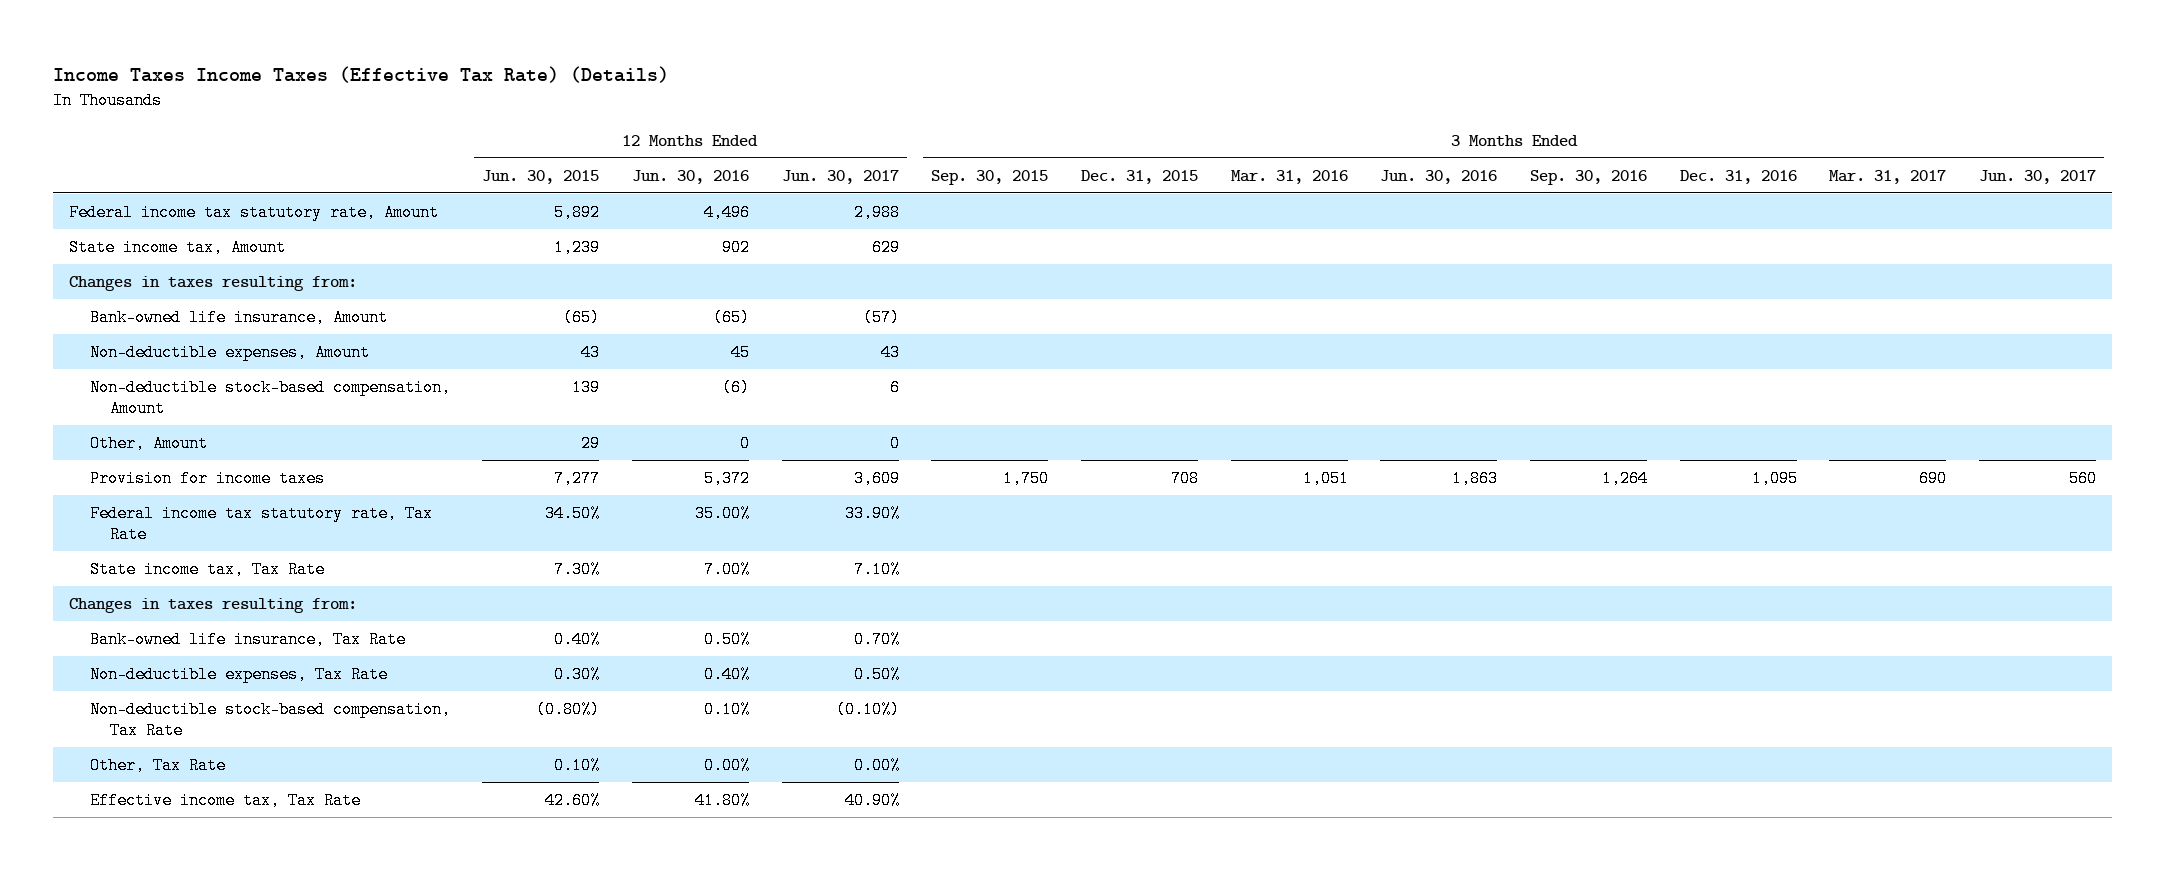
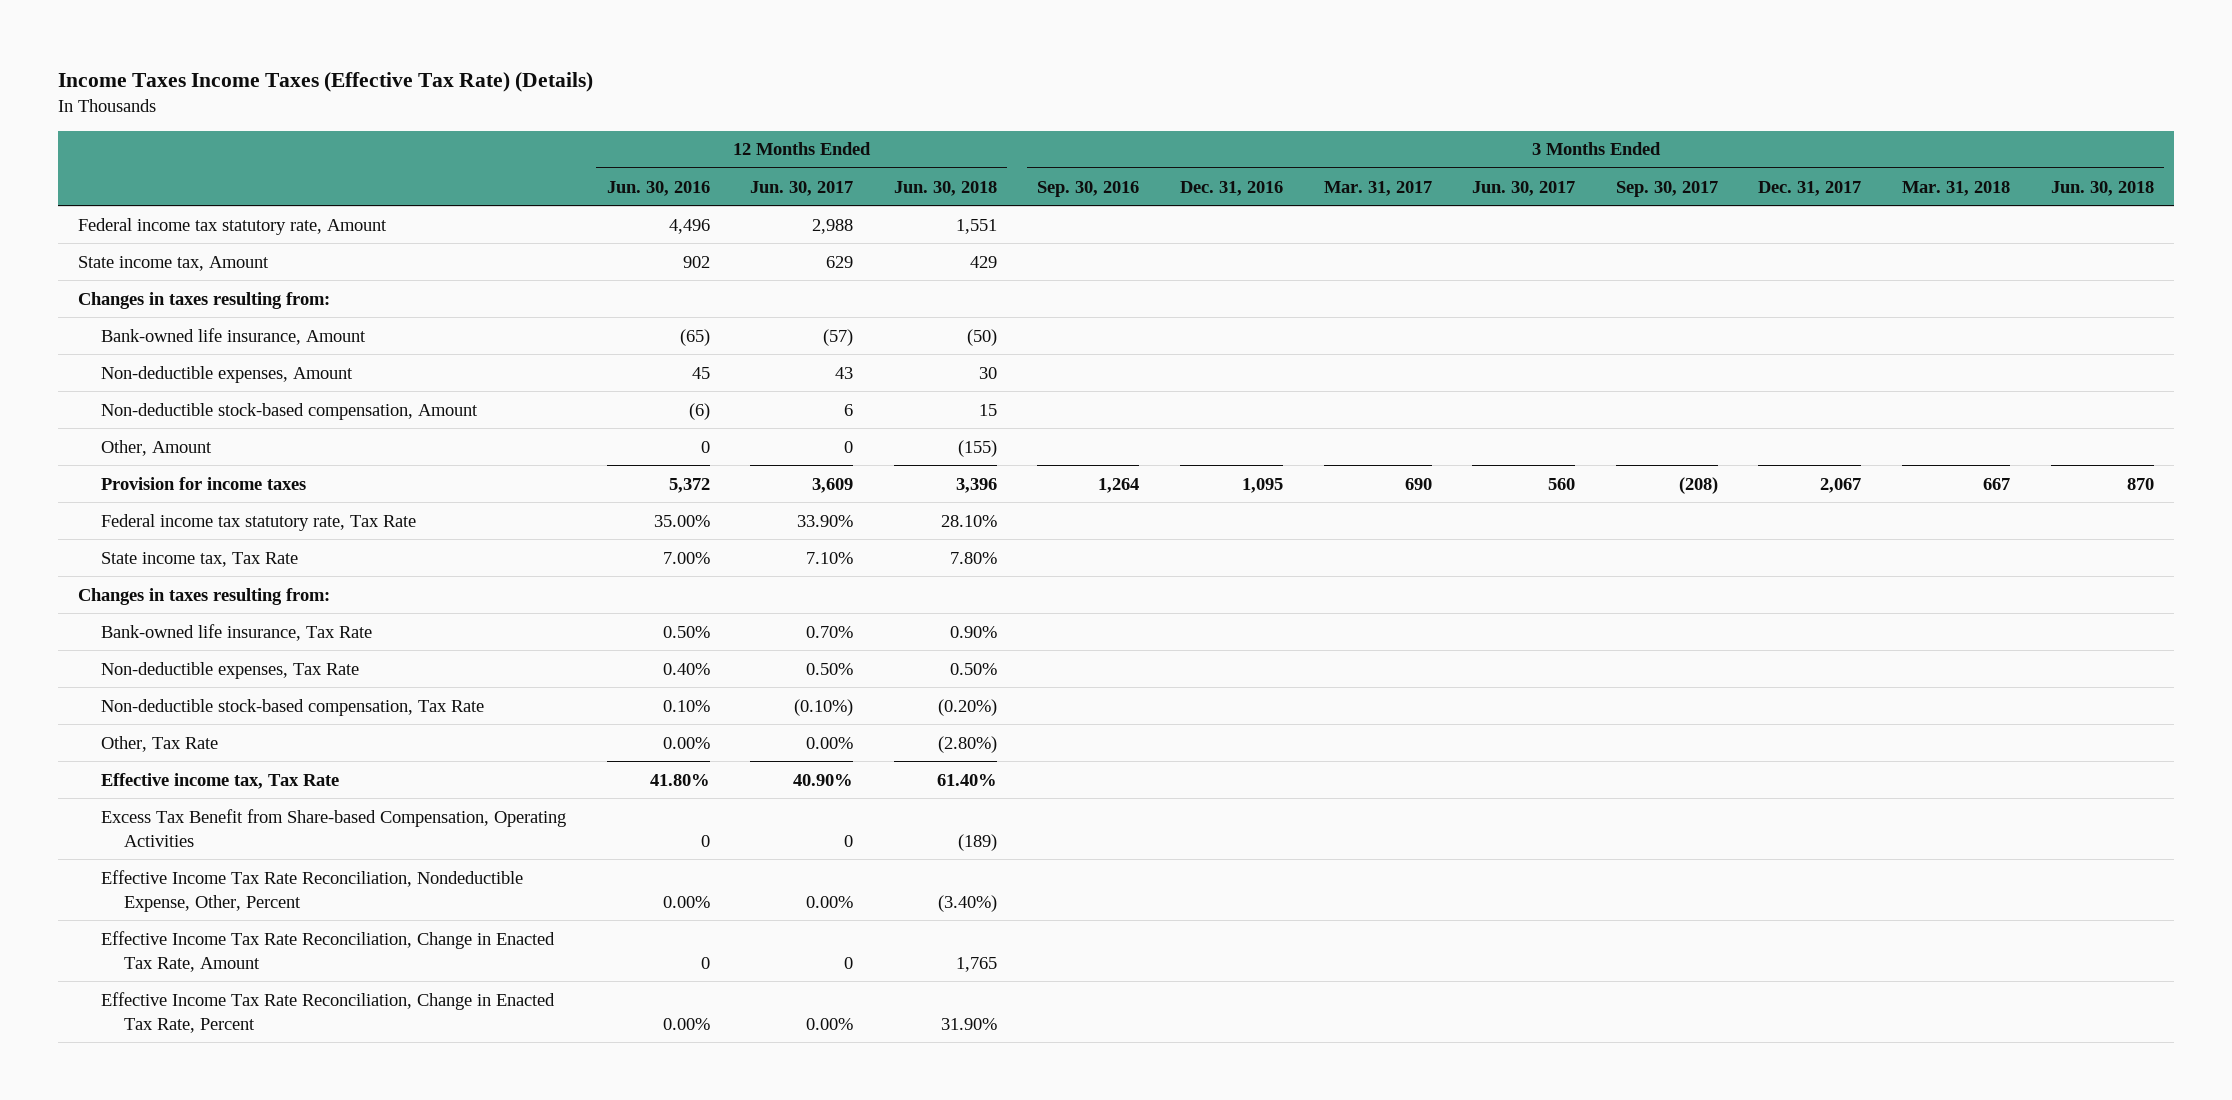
- | 12 Months Ended Jun. 30, 2015 | 12 Months Ended Jun. 30, 2016 | 12 Months Ended Jun. 30, 2017 | 3 Months Ended Sep. 30, 2015 | 3 Months Ended Dec. 31, 2015 | 3 Months Ended Mar. 31, 2016 | 3 Months Ended Jun. 30, 2016 | 3 Months Ended Sep. 30, 2016 | 3 Months Ended Dec. 31, 2016 | 3 Months Ended Mar. 31, 2017 | 3 Months Ended Jun. 30, 2017
+ | 12 Months Ended Jun. 30, 2016 | 12 Months Ended Jun. 30, 2017 | 12 Months Ended Jun. 30, 2018 | 3 Months Ended Sep. 30, 2016 | 3 Months Ended Dec. 31, 2016 | 3 Months Ended Mar. 31, 2017 | 3 Months Ended Jun. 30, 2017 | 3 Months Ended Sep. 30, 2017 | 3 Months Ended Dec. 31, 2017 | 3 Months Ended Mar. 31, 2018 | 3 Months Ended Jun. 30, 2018
+ Excess Tax Benefit from Share-based Compensation, Operating Activities | 0 | 0 | (189) | | | | | | | |
+ Effective Income Tax Rate Reconciliation, Nondeductible Expense, Other, Percent | 0.00% | 0.00% | (3.40%) | | | | | | | |
+ Effective Income Tax Rate Reconciliation, Change in Enacted Tax Rate, Amount | 0 | 0 | 1,765 | | | | | | | |
+ Effective Income Tax Rate Reconciliation, Change in Enacted Tax Rate, Percent | 0.00% | 0.00% | 31.90% | | | | | | | |

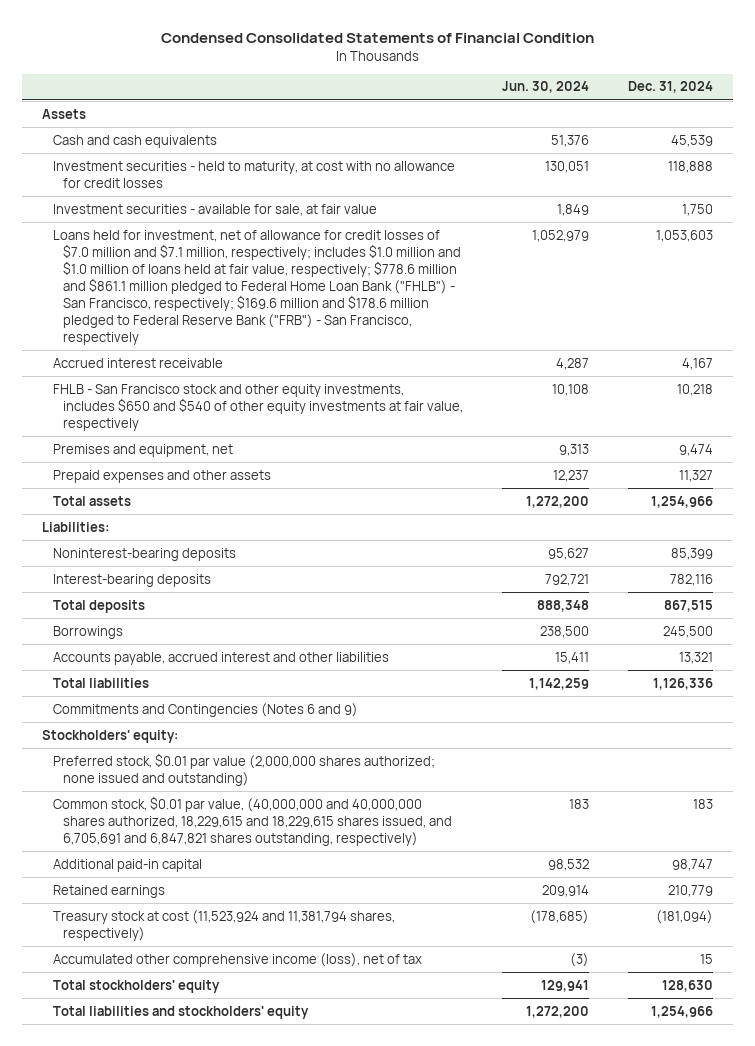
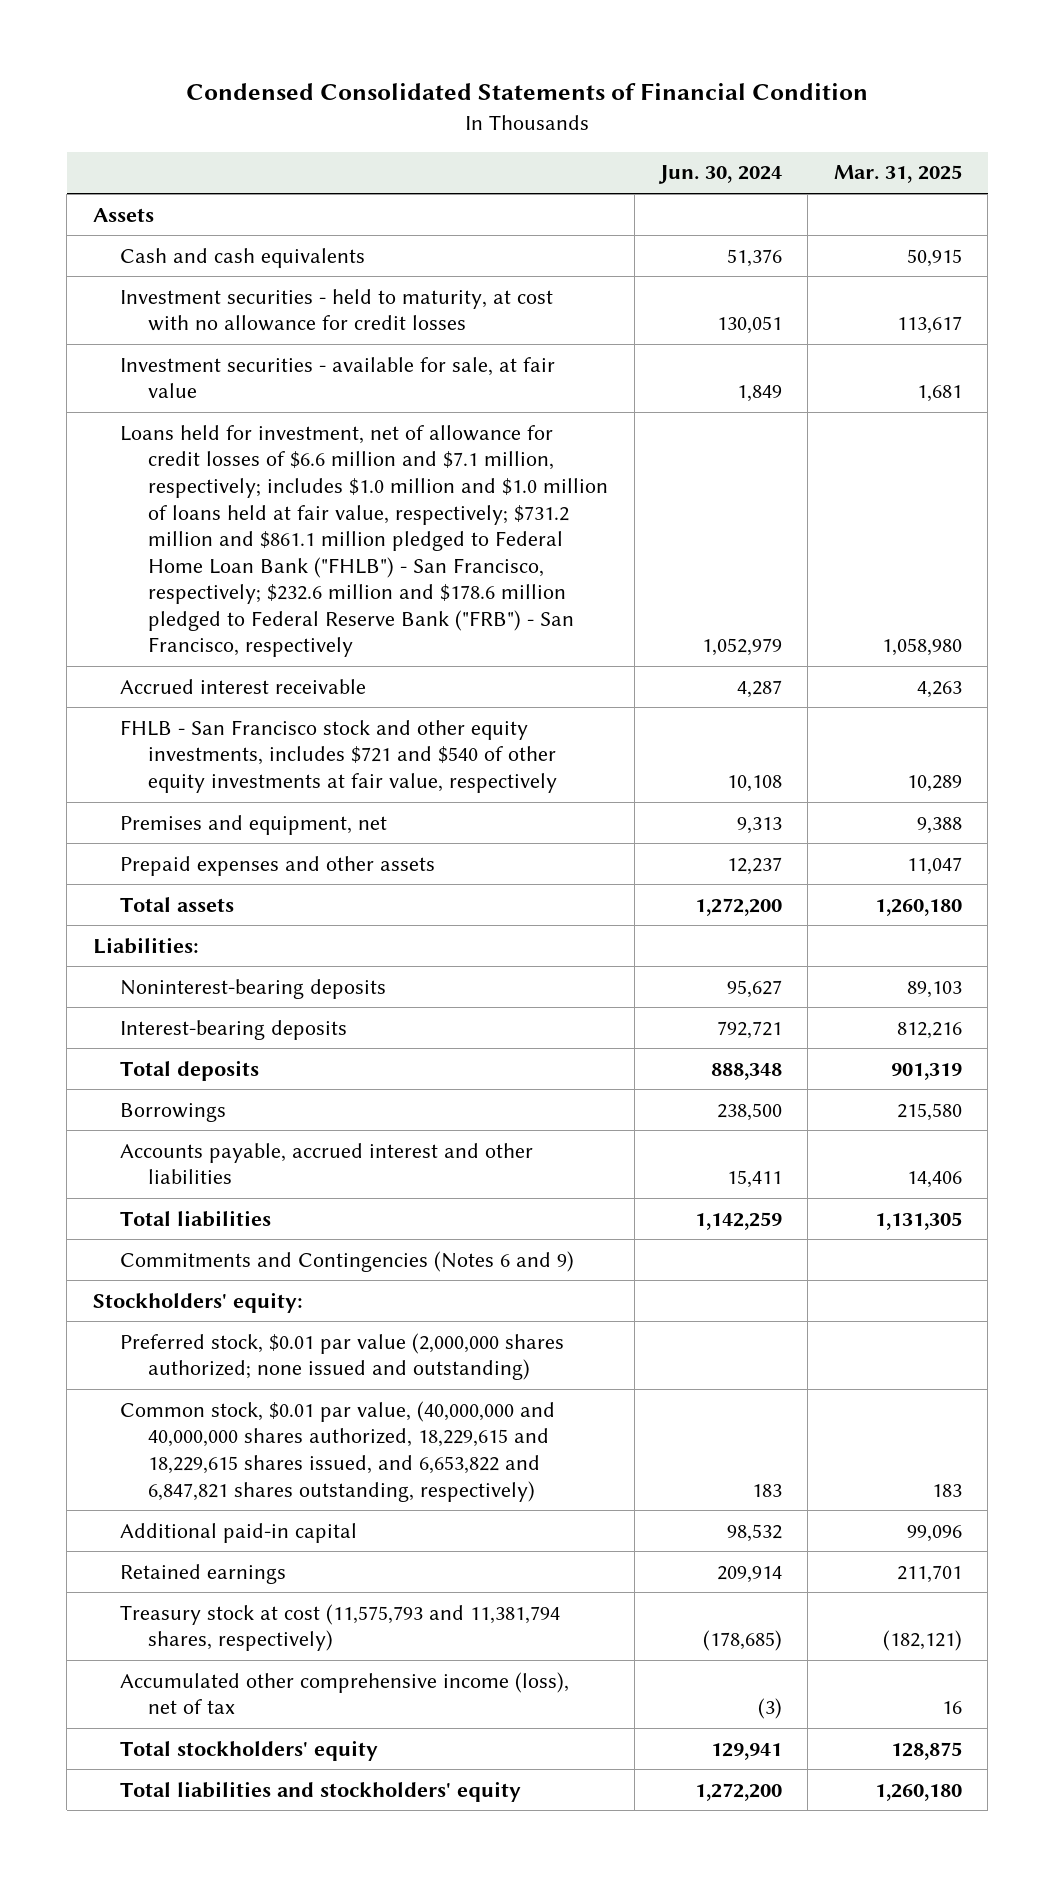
- | Jun. 30, 2024 | Dec. 31, 2024
+ | Jun. 30, 2024 | Mar. 31, 2025
- Loans held for investment, net of allowance for credit losses of $7.0 million and $7.1 million, respectively; includes $1.0 million and $1.0 million of loans held at fair value, respectively; $778.6 million and $861.1 million pledged to Federal Home Loan Bank ("FHLB") - San Francisco, respectively; $169.6 million and $178.6 million pledged to Federal Reserve Bank ("FRB") - San Francisco, respectively | 1,052,979 | 1,053,603
+ Loans held for investment, net of allowance for credit losses of $6.6 million and $7.1 million, respectively; includes $1.0 million and $1.0 million of loans held at fair value, respectively; $731.2 million and $861.1 million pledged to Federal Home Loan Bank ("FHLB") - San Francisco, respectively; $232.6 million and $178.6 million pledged to Federal Reserve Bank ("FRB") - San Francisco, respectively | 1,052,979 | 1,058,980
- FHLB - San Francisco stock and other equity investments, includes $650 and $540 of other equity investments at fair value, respectively | 10,108 | 10,218
+ FHLB - San Francisco stock and other equity investments, includes $721 and $540 of other equity investments at fair value, respectively | 10,108 | 10,289
- Common stock, $0.01 par value, (40,000,000 and 40,000,000 shares authorized, 18,229,615 and 18,229,615 shares issued, and 6,705,691 and 6,847,821 shares outstanding, respectively) | 183 | 183
+ Common stock, $0.01 par value, (40,000,000 and 40,000,000 shares authorized, 18,229,615 and 18,229,615 shares issued, and 6,653,822 and 6,847,821 shares outstanding, respectively) | 183 | 183
- Treasury stock at cost (11,523,924 and 11,381,794 shares, respectively) | (178,685) | (181,094)
+ Treasury stock at cost (11,575,793 and 11,381,794 shares, respectively) | (178,685) | (182,121)

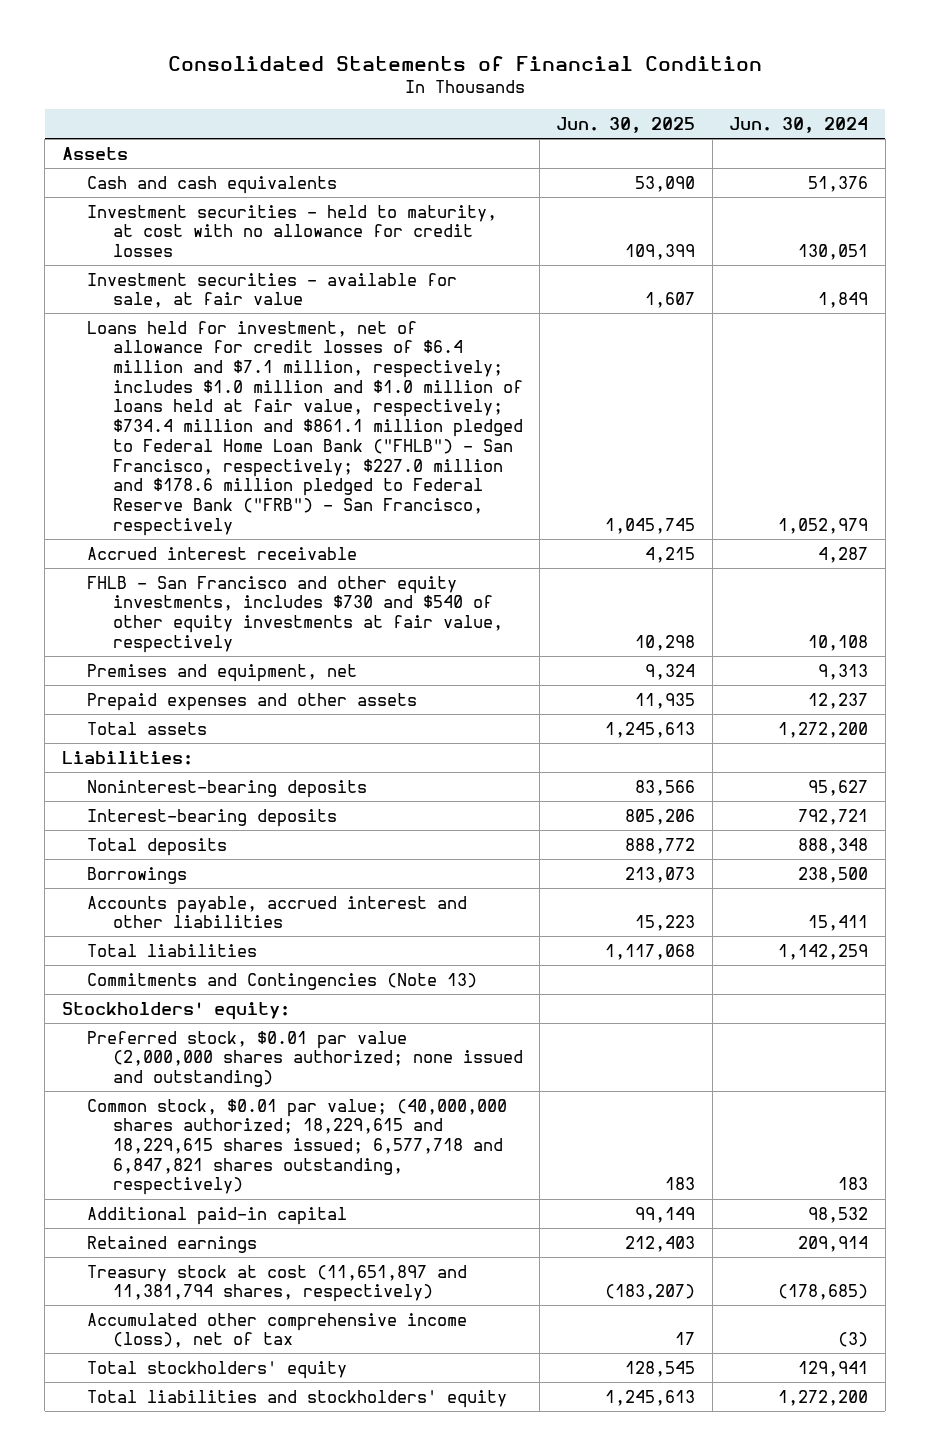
- Condensed Consolidated Statements of Financial Condition
+ Consolidated Statements of Financial Condition
- | Jun. 30, 2024 | Mar. 31, 2025
+ | Jun. 30, 2025 | Jun. 30, 2024
- Loans held for investment, net of allowance for credit losses of $6.6 million and $7.1 million, respectively; includes $1.0 million and $1.0 million of loans held at fair value, respectively; $731.2 million and $861.1 million pledged to Federal Home Loan Bank ("FHLB") - San Francisco, respectively; $232.6 million and $178.6 million pledged to Federal Reserve Bank ("FRB") - San Francisco, respectively | 1,052,979 | 1,058,980
+ Loans held for investment, net of allowance for credit losses of $6.4 million and $7.1 million, respectively; includes $1.0 million and $1.0 million of loans held at fair value, respectively; $734.4 million and $861.1 million pledged to Federal Home Loan Bank ("FHLB") - San Francisco, respectively; $227.0 million and $178.6 million pledged to Federal Reserve Bank ("FRB") - San Francisco, respectively | 1,045,745 | 1,052,979
- FHLB - San Francisco stock and other equity investments, includes $721 and $540 of other equity investments at fair value, respectively | 10,108 | 10,289
+ FHLB - San Francisco and other equity investments, includes $730 and $540 of other equity investments at fair value, respectively | 10,298 | 10,108
- Commitments and Contingencies (Notes 6 and 9)
+ Commitments and Contingencies (Note 13)
- Common stock, $0.01 par value, (40,000,000 and 40,000,000 shares authorized, 18,229,615 and 18,229,615 shares issued, and 6,653,822 and 6,847,821 shares outstanding, respectively) | 183 | 183
+ Common stock, $0.01 par value; (40,000,000 shares authorized; 18,229,615 and 18,229,615 shares issued; 6,577,718 and 6,847,821 shares outstanding, respectively) | 183 | 183
- Treasury stock at cost (11,575,793 and 11,381,794 shares, respectively) | (178,685) | (182,121)
+ Treasury stock at cost (11,651,897 and 11,381,794 shares, respectively) | (183,207) | (178,685)

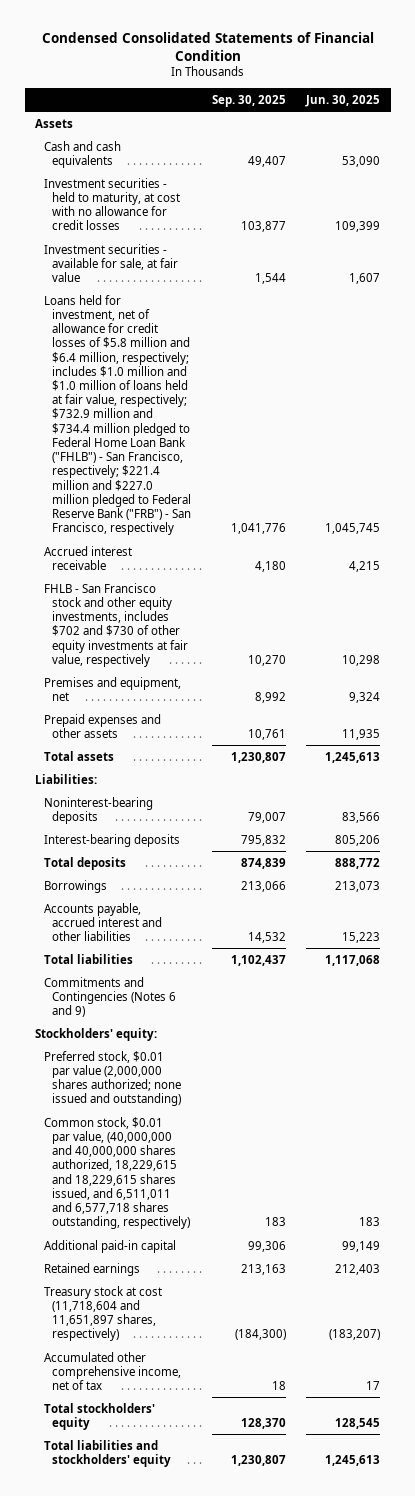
- Consolidated Statements of Financial Condition
+ Condensed Consolidated Statements of Financial Condition
- | Jun. 30, 2025 | Jun. 30, 2024
+ | Sep. 30, 2025 | Jun. 30, 2025
- Loans held for investment, net of allowance for credit losses of $6.4 million and $7.1 million, respectively; includes $1.0 million and $1.0 million of loans held at fair value, respectively; $734.4 million and $861.1 million pledged to Federal Home Loan Bank ("FHLB") - San Francisco, respectively; $227.0 million and $178.6 million pledged to Federal Reserve Bank ("FRB") - San Francisco, respectively | 1,045,745 | 1,052,979
+ Loans held for investment, net of allowance for credit losses of $5.8 million and $6.4 million, respectively; includes $1.0 million and $1.0 million of loans held at fair value, respectively; $732.9 million and $734.4 million pledged to Federal Home Loan Bank ("FHLB") - San Francisco, respectively; $221.4 million and $227.0 million pledged to Federal Reserve Bank ("FRB") - San Francisco, respectively | 1,041,776 | 1,045,745
- FHLB - San Francisco and other equity investments, includes $730 and $540 of other equity investments at fair value, respectively | 10,298 | 10,108
+ FHLB - San Francisco stock and other equity investments, includes $702 and $730 of other equity investments at fair value, respectively | 10,270 | 10,298
- Commitments and Contingencies (Note 13)
+ Commitments and Contingencies (Notes 6 and 9)
- Common stock, $0.01 par value; (40,000,000 shares authorized; 18,229,615 and 18,229,615 shares issued; 6,577,718 and 6,847,821 shares outstanding, respectively) | 183 | 183
+ Common stock, $0.01 par value, (40,000,000 and 40,000,000 shares authorized, 18,229,615 and 18,229,615 shares issued, and 6,511,011 and 6,577,718 shares outstanding, respectively) | 183 | 183
- Treasury stock at cost (11,651,897 and 11,381,794 shares, respectively) | (183,207) | (178,685)
- Accumulated other comprehensive income (loss), net of tax | 17 | (3)
+ Treasury stock at cost (11,718,604 and 11,651,897 shares, respectively) | (184,300) | (183,207)
+ Accumulated other comprehensive income, net of tax | 18 | 17

